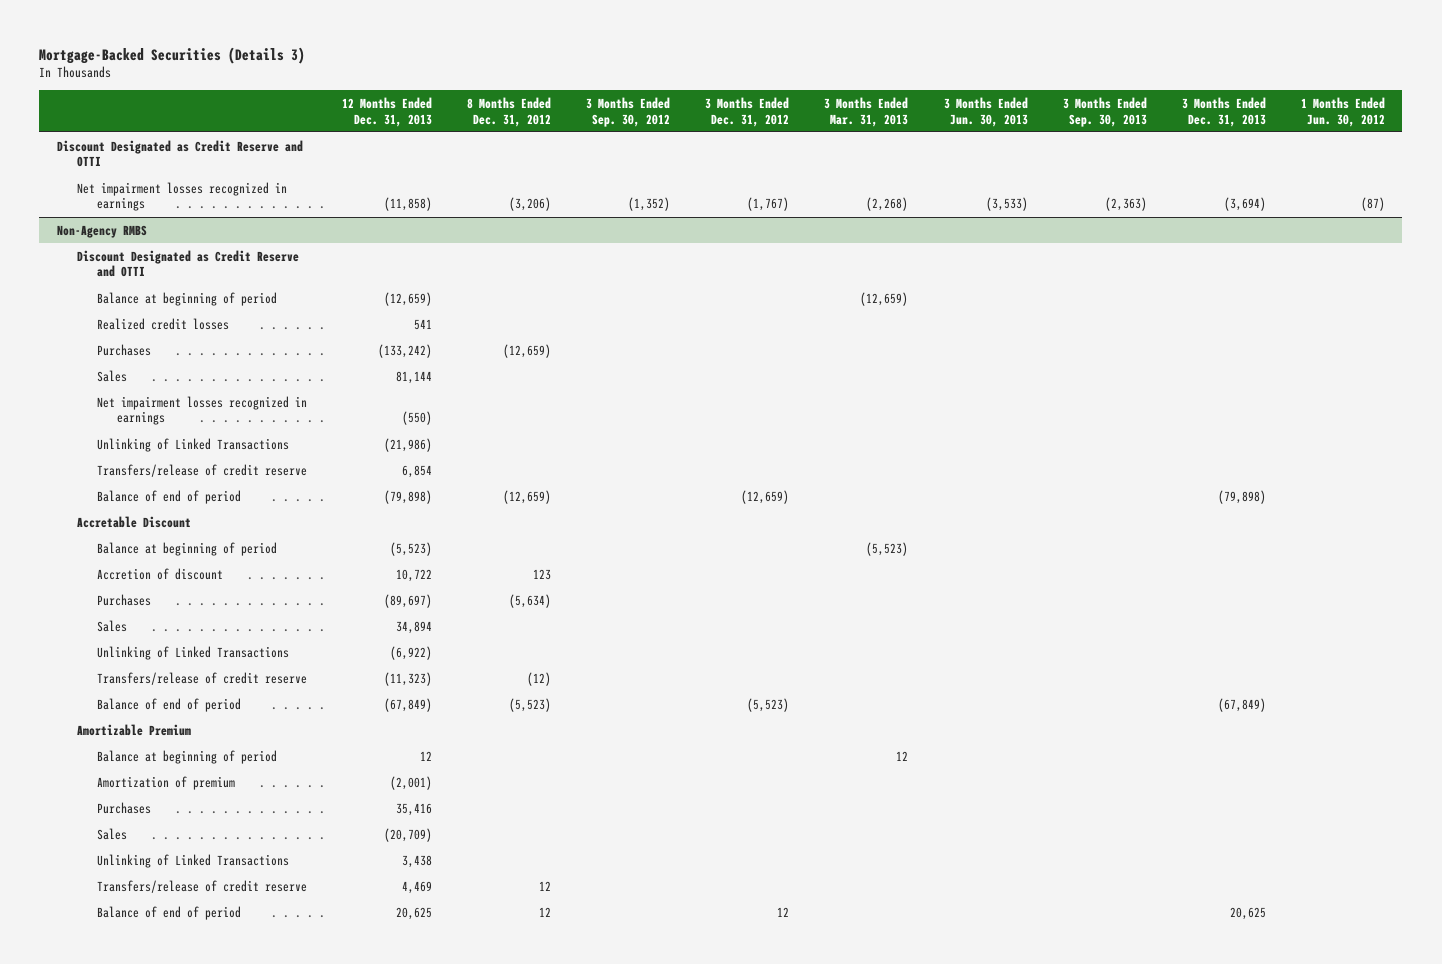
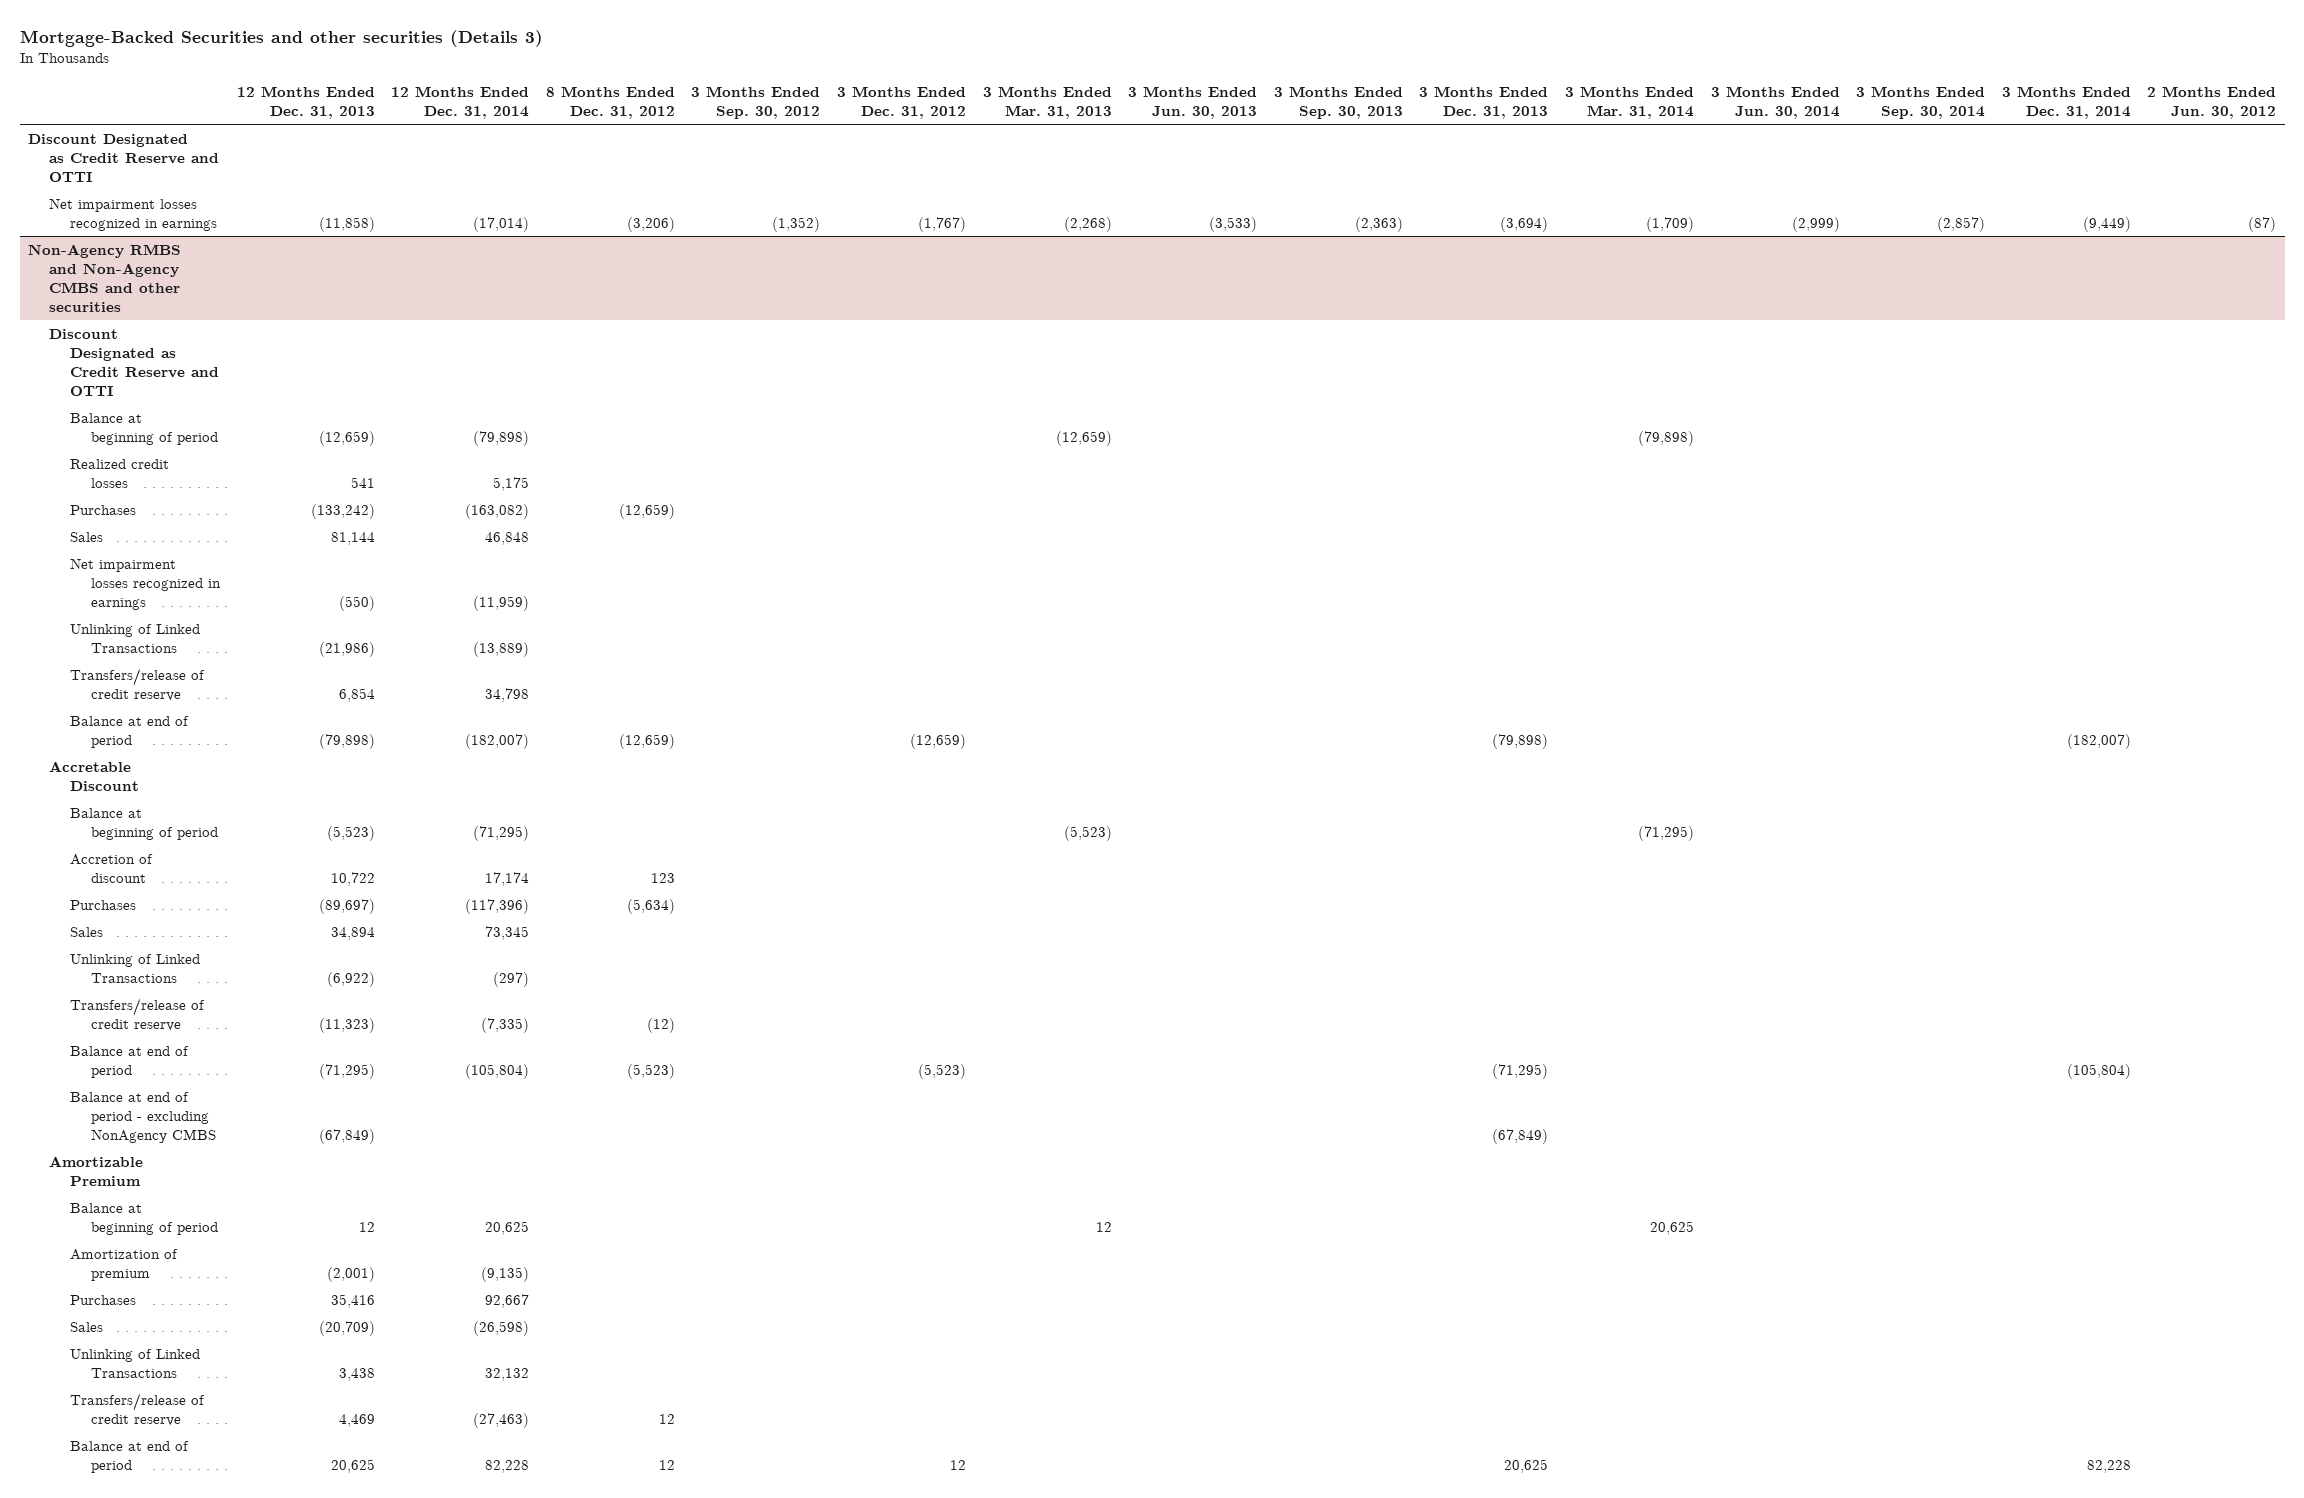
- Mortgage-Backed Securities (Details 3)
+ Mortgage-Backed Securities and other securities (Details 3)
- | 12 Months Ended Dec. 31, 2013 | 8 Months Ended Dec. 31, 2012 | 3 Months Ended Sep. 30, 2012 | 3 Months Ended Dec. 31, 2012 | 3 Months Ended Mar. 31, 2013 | 3 Months Ended Jun. 30, 2013 | 3 Months Ended Sep. 30, 2013 | 3 Months Ended Dec. 31, 2013 | 1 Months Ended Jun. 30, 2012
+ | 12 Months Ended Dec. 31, 2013 | 12 Months Ended Dec. 31, 2014 | 8 Months Ended Dec. 31, 2012 | 3 Months Ended Sep. 30, 2012 | 3 Months Ended Dec. 31, 2012 | 3 Months Ended Mar. 31, 2013 | 3 Months Ended Jun. 30, 2013 | 3 Months Ended Sep. 30, 2013 | 3 Months Ended Dec. 31, 2013 | 3 Months Ended Mar. 31, 2014 | 3 Months Ended Jun. 30, 2014 | 3 Months Ended Sep. 30, 2014 | 3 Months Ended Dec. 31, 2014 | 2 Months Ended Jun. 30, 2012
- Non-Agency RMBS
+ Non-Agency RMBS and Non-Agency CMBS and other securities
- Balance of end of period | (79,898) | (12,659) | | (12,659) | | | | (79,898) |
+ Balance at end of period | (79,898) | (182,007) | (12,659) | | (12,659) | | | | (79,898) | | | | (182,007) |
- Balance of end of period | (67,849) | (5,523) | | (5,523) | | | | (67,849) |
+ Balance at end of period | (71,295) | (105,804) | (5,523) | | (5,523) | | | | (71,295) | | | | (105,804) |
+ Balance at end of period - excluding NonAgency CMBS | (67,849) | | | | | | | | (67,849) | | | | |
- Balance of end of period | 20,625 | 12 | | 12 | | | | 20,625 |
+ Balance at end of period | 20,625 | 82,228 | 12 | | 12 | | | | 20,625 | | | | 82,228 |

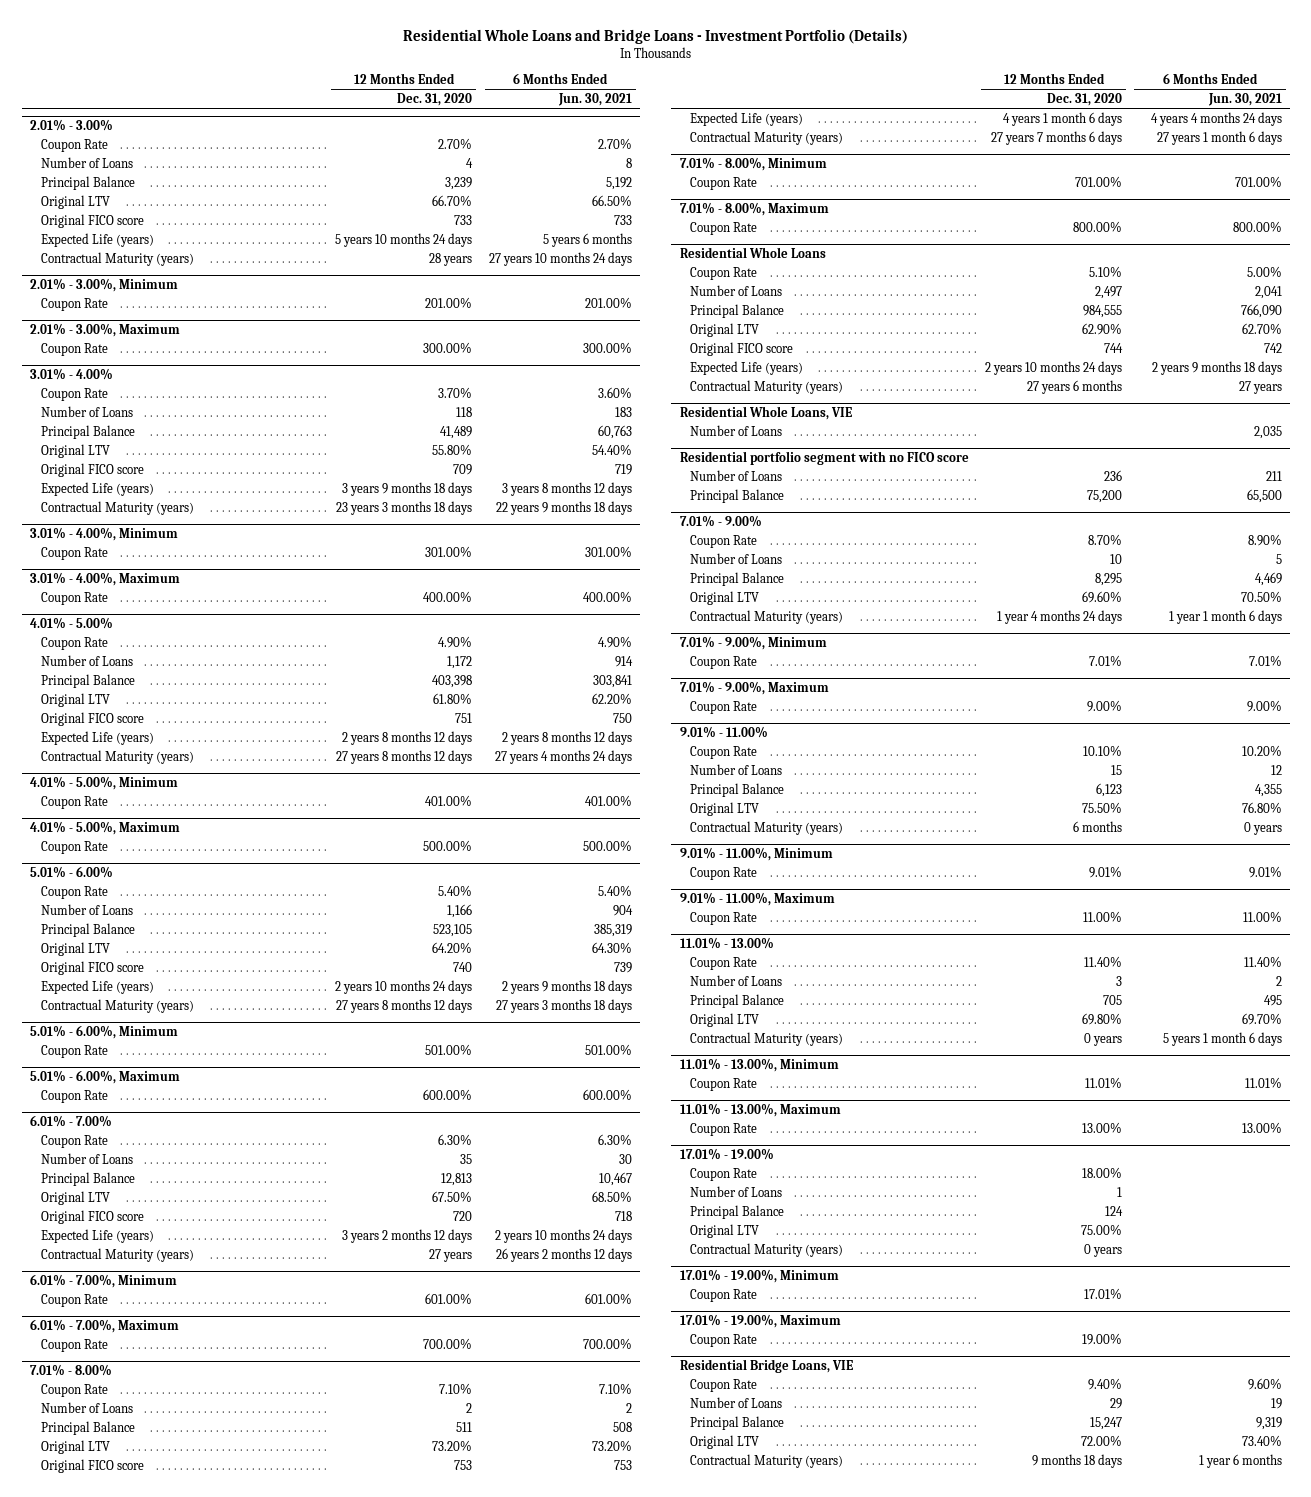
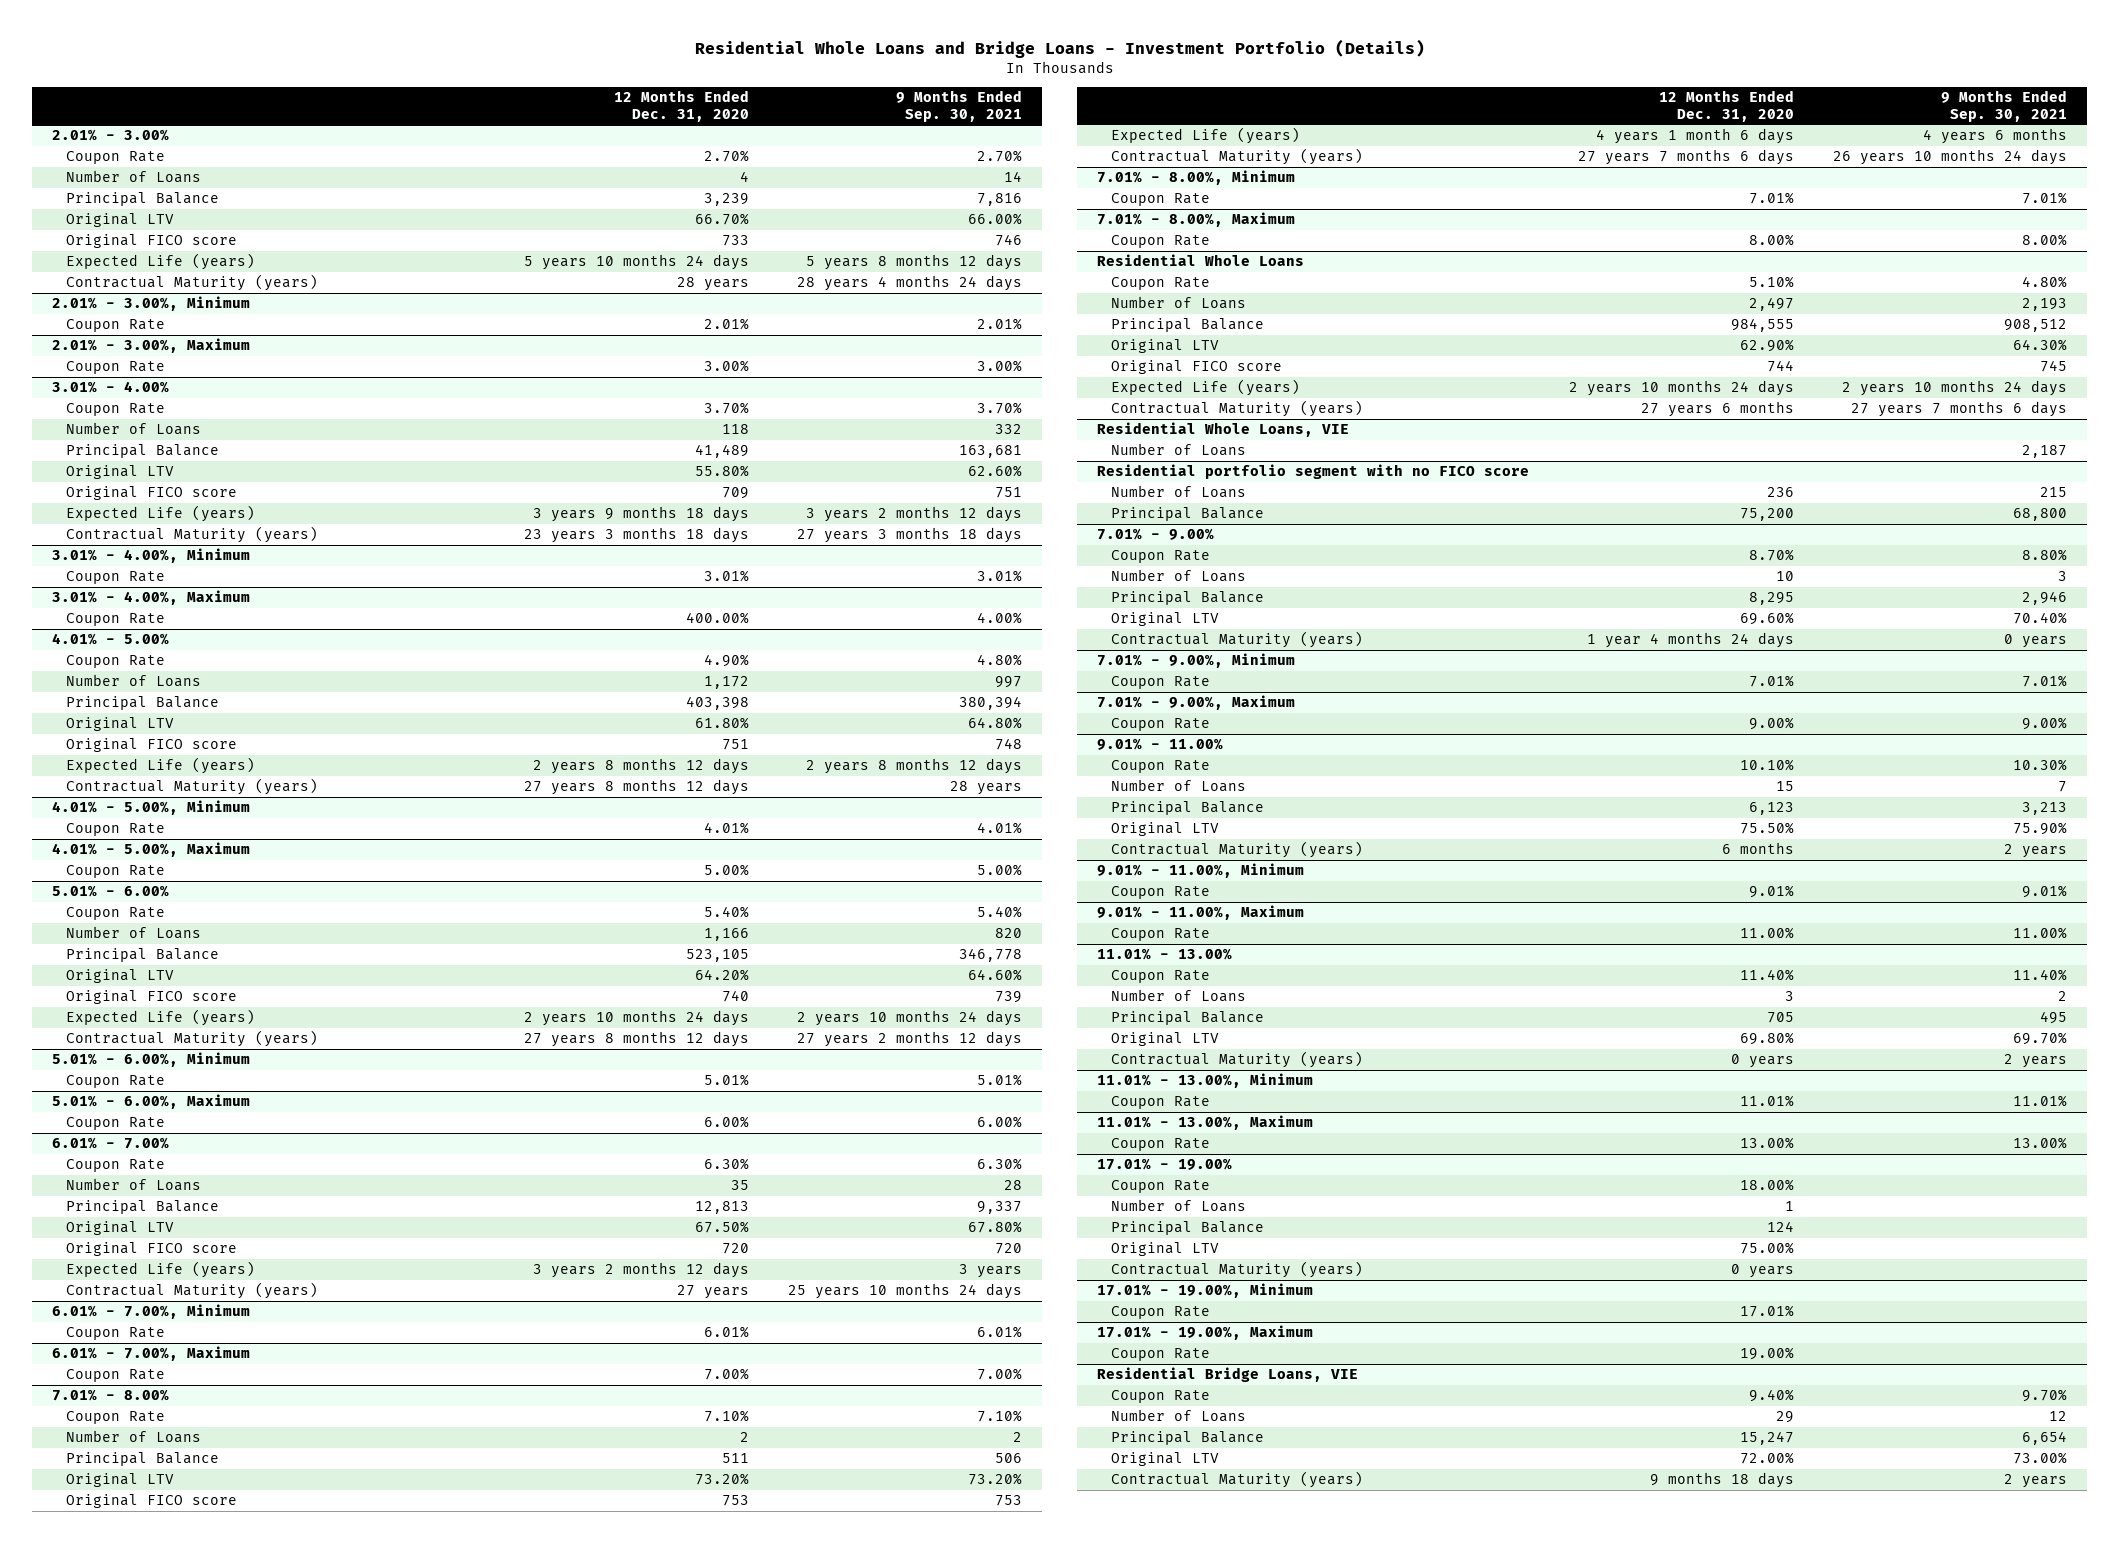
- | 12 Months Ended Dec. 31, 2020 | 6 Months Ended Jun. 30, 2021
+ | 12 Months Ended Dec. 31, 2020 | 9 Months Ended Sep. 30, 2021
@ 2.01% - 3.00%, Minimum
- Coupon Rate | 201.00% | 201.00%
+ Coupon Rate | 2.01% | 2.01%
@ 2.01% - 3.00%, Maximum
- Coupon Rate | 300.00% | 300.00%
+ Coupon Rate | 3.00% | 3.00%
@ 3.01% - 4.00%, Minimum
- Coupon Rate | 301.00% | 301.00%
+ Coupon Rate | 3.01% | 3.01%
@ 4.01% - 5.00%, Minimum
- Coupon Rate | 401.00% | 401.00%
+ Coupon Rate | 4.01% | 4.01%
@ 4.01% - 5.00%, Maximum
- Coupon Rate | 500.00% | 500.00%
+ Coupon Rate | 5.00% | 5.00%
@ 5.01% - 6.00%, Minimum
- Coupon Rate | 501.00% | 501.00%
+ Coupon Rate | 5.01% | 5.01%
@ 5.01% - 6.00%, Maximum
- Coupon Rate | 600.00% | 600.00%
+ Coupon Rate | 6.00% | 6.00%
@ 6.01% - 7.00%, Minimum
- Coupon Rate | 601.00% | 601.00%
+ Coupon Rate | 6.01% | 6.01%
@ 6.01% - 7.00%, Maximum
- Coupon Rate | 700.00% | 700.00%
+ Coupon Rate | 7.00% | 7.00%
@ 7.01% - 8.00%, Minimum
- Coupon Rate | 701.00% | 701.00%
+ Coupon Rate | 7.01% | 7.01%
@ 7.01% - 8.00%, Maximum
- Coupon Rate | 800.00% | 800.00%
+ Coupon Rate | 8.00% | 8.00%

